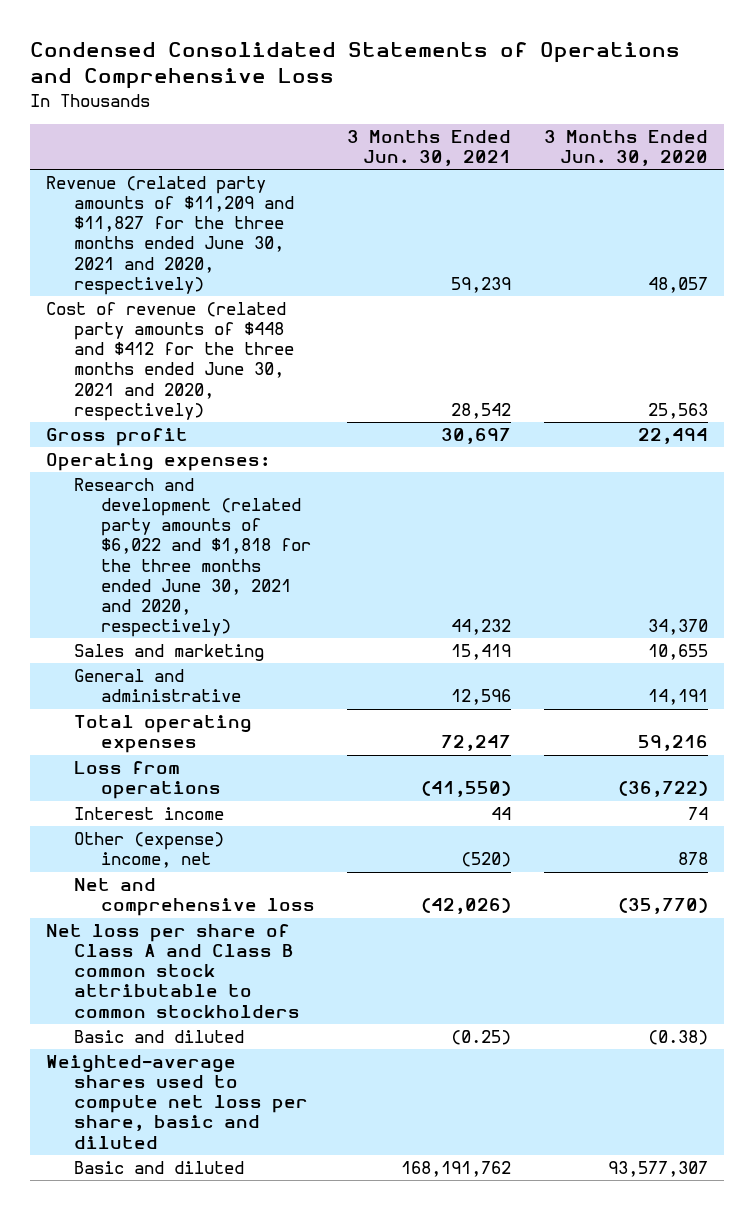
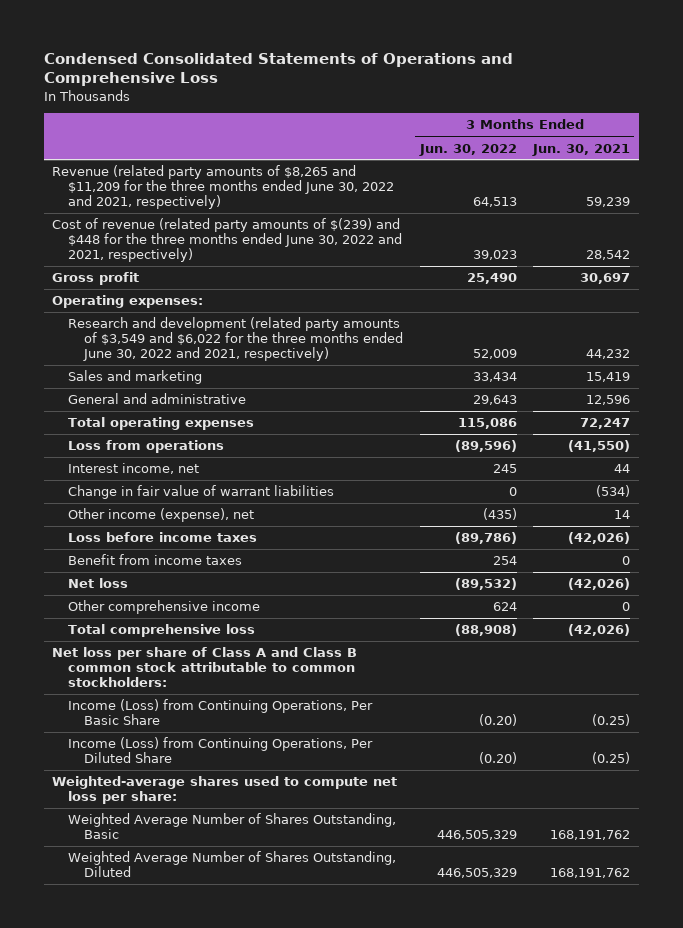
- | 3 Months Ended Jun. 30, 2021 | 3 Months Ended Jun. 30, 2020
+ | 3 Months Ended Jun. 30, 2022 | 3 Months Ended Jun. 30, 2021
- Revenue (related party amounts of $11,209 and $11,827 for the three months ended June 30, 2021 and 2020, respectively) | 59,239 | 48,057
- Cost of revenue (related party amounts of $448 and $412 for the three months ended June 30, 2021 and 2020, respectively) | 28,542 | 25,563
+ Revenue (related party amounts of $8,265 and $11,209 for the three months ended June 30, 2022 and 2021, respectively) | 64,513 | 59,239
+ Cost of revenue (related party amounts of $(239) and $448 for the three months ended June 30, 2022 and 2021, respectively) | 39,023 | 28,542
- Research and development (related party amounts of $6,022 and $1,818 for the three months ended June 30, 2021 and 2020, respectively) | 44,232 | 34,370
+ Research and development (related party amounts of $3,549 and $6,022 for the three months ended June 30, 2022 and 2021, respectively) | 52,009 | 44,232
- Interest income | 44 | 74
- Other (expense) income, net | (520) | 878
- Net and comprehensive loss | (42,026) | (35,770)
- Net loss per share of Class A and Class B common stock attributable to common stockholders
- Basic and diluted | (0.25) | (0.38)
- Weighted-average shares used to compute net loss per share, basic and diluted
- Basic and diluted | 168,191,762 | 93,577,307
+ Interest income, net | 245 | 44
+ Change in fair value of warrant liabilities | 0 | (534)
+ Other income (expense), net | (435) | 14
+ Loss before income taxes | (89,786) | (42,026)
+ Benefit from income taxes | 254 | 0
+ Net loss | (89,532) | (42,026)
+ Other comprehensive income | 624 | 0
+ Total comprehensive loss | (88,908) | (42,026)
+ Net loss per share of Class A and Class B common stock attributable to common stockholders:
+ Income (Loss) from Continuing Operations, Per Basic Share | (0.20) | (0.25)
+ Income (Loss) from Continuing Operations, Per Diluted Share | (0.20) | (0.25)
+ Weighted-average shares used to compute net loss per share:
+ Weighted Average Number of Shares Outstanding, Basic | 446,505,329 | 168,191,762
+ Weighted Average Number of Shares Outstanding, Diluted | 446,505,329 | 168,191,762

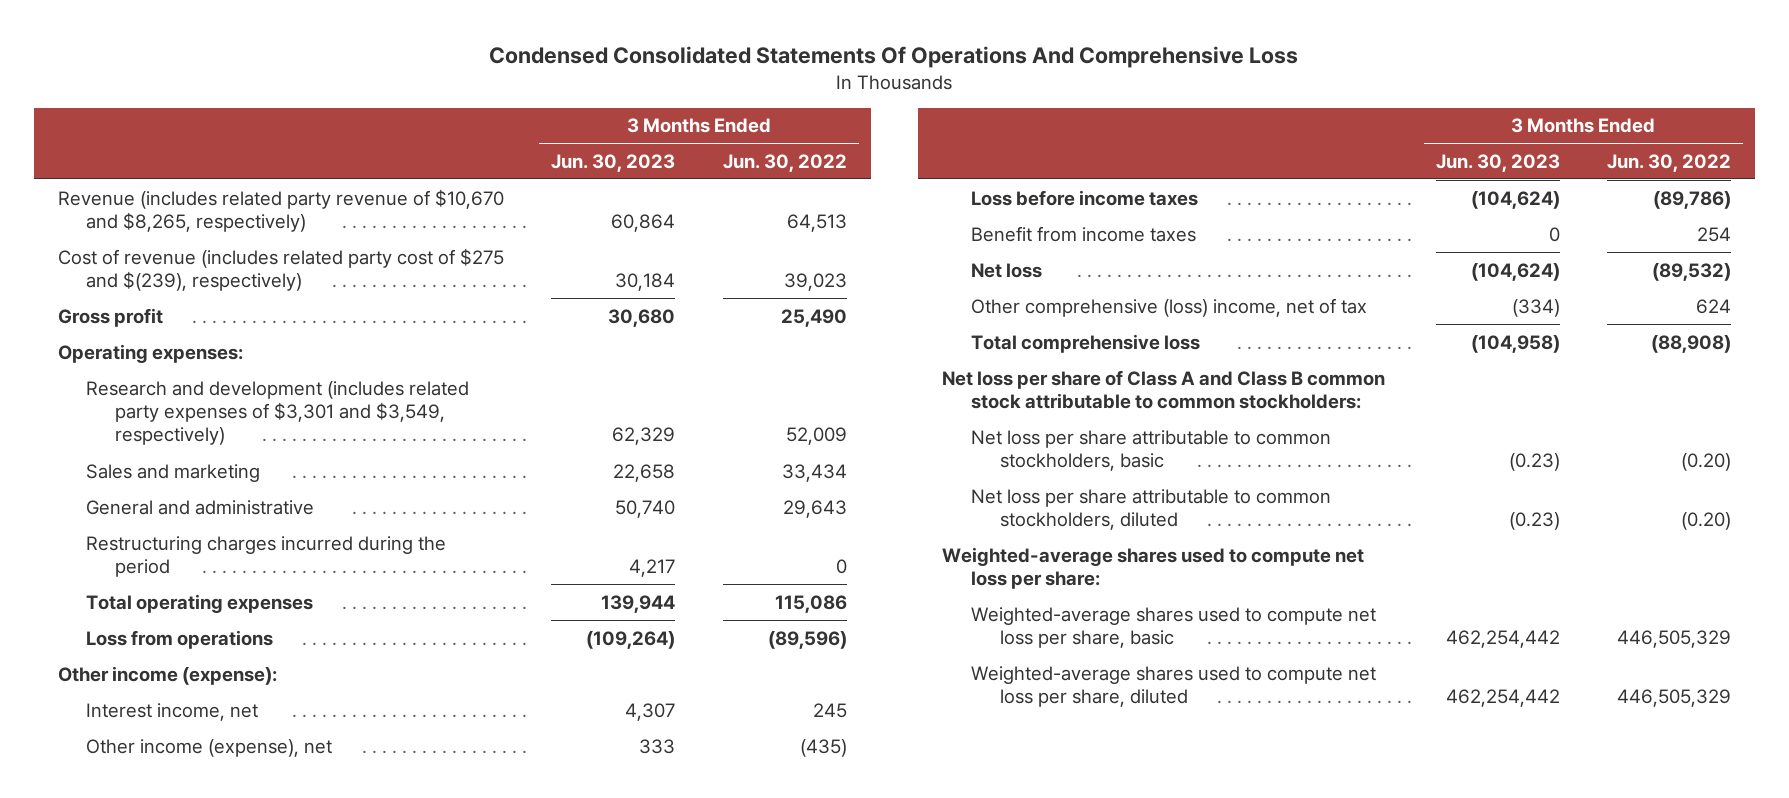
- Condensed Consolidated Statements of Operations and Comprehensive Loss
+ Condensed Consolidated Statements Of Operations And Comprehensive Loss
- | 3 Months Ended Jun. 30, 2022 | 3 Months Ended Jun. 30, 2021
+ | 3 Months Ended Jun. 30, 2023 | 3 Months Ended Jun. 30, 2022
- Revenue (related party amounts of $8,265 and $11,209 for the three months ended June 30, 2022 and 2021, respectively) | 64,513 | 59,239
- Cost of revenue (related party amounts of $(239) and $448 for the three months ended June 30, 2022 and 2021, respectively) | 39,023 | 28,542
+ Revenue (includes related party revenue of $10,670 and $8,265, respectively) | 60,864 | 64,513
+ Cost of revenue (includes related party cost of $275 and $(239), respectively) | 30,184 | 39,023
- Research and development (related party amounts of $3,549 and $6,022 for the three months ended June 30, 2022 and 2021, respectively) | 52,009 | 44,232
+ Research and development (includes related party expenses of $3,301 and $3,549, respectively) | 62,329 | 52,009
+ Restructuring charges incurred during the period | 4,217 | 0
+ Other income (expense):
- Change in fair value of warrant liabilities | 0 | (534)
- Other comprehensive income | 624 | 0
+ Other comprehensive (loss) income, net of tax | (334) | 624
- Income (Loss) from Continuing Operations, Per Basic Share | (0.20) | (0.25)
- Income (Loss) from Continuing Operations, Per Diluted Share | (0.20) | (0.25)
+ Net loss per share attributable to common stockholders, basic | (0.23) | (0.20)
+ Net loss per share attributable to common stockholders, diluted | (0.23) | (0.20)
- Weighted Average Number of Shares Outstanding, Basic | 446,505,329 | 168,191,762
- Weighted Average Number of Shares Outstanding, Diluted | 446,505,329 | 168,191,762
+ Weighted-average shares used to compute net loss per share, basic | 462,254,442 | 446,505,329
+ Weighted-average shares used to compute net loss per share, diluted | 462,254,442 | 446,505,329

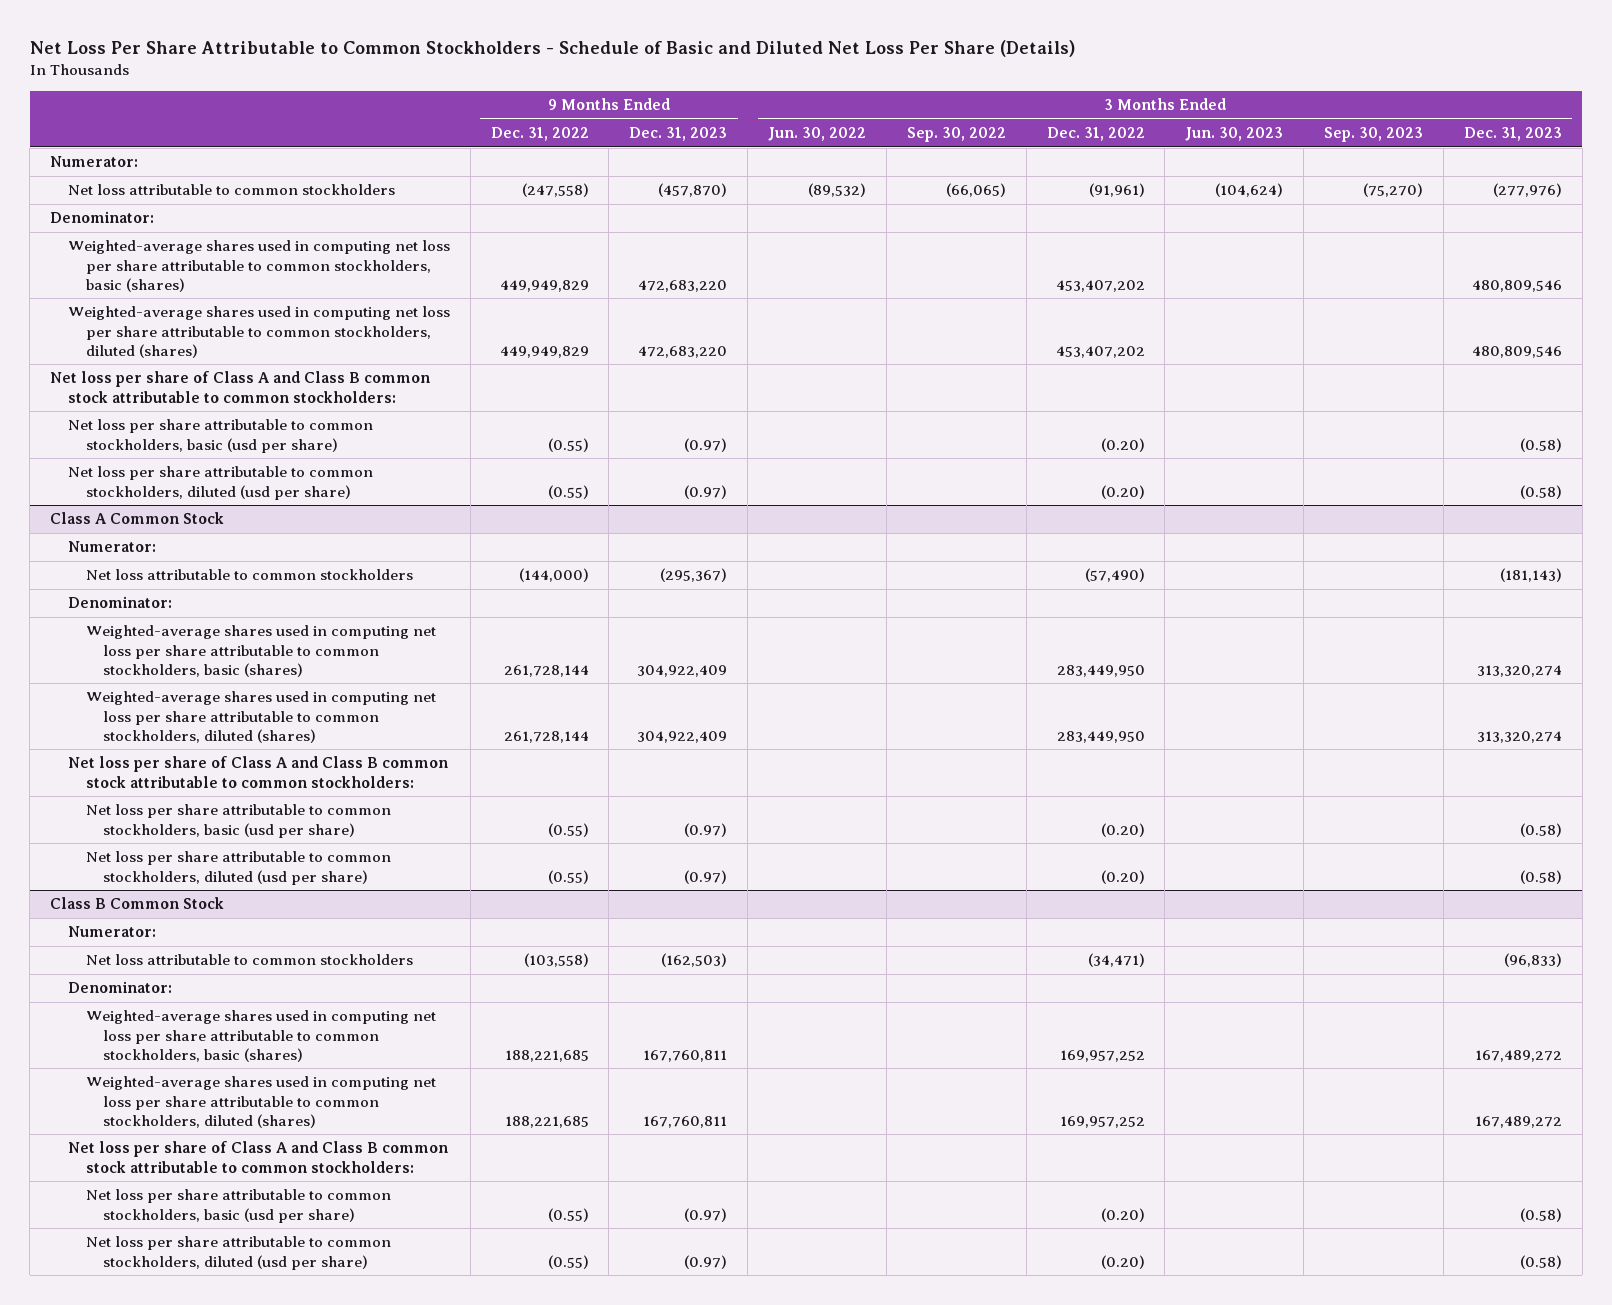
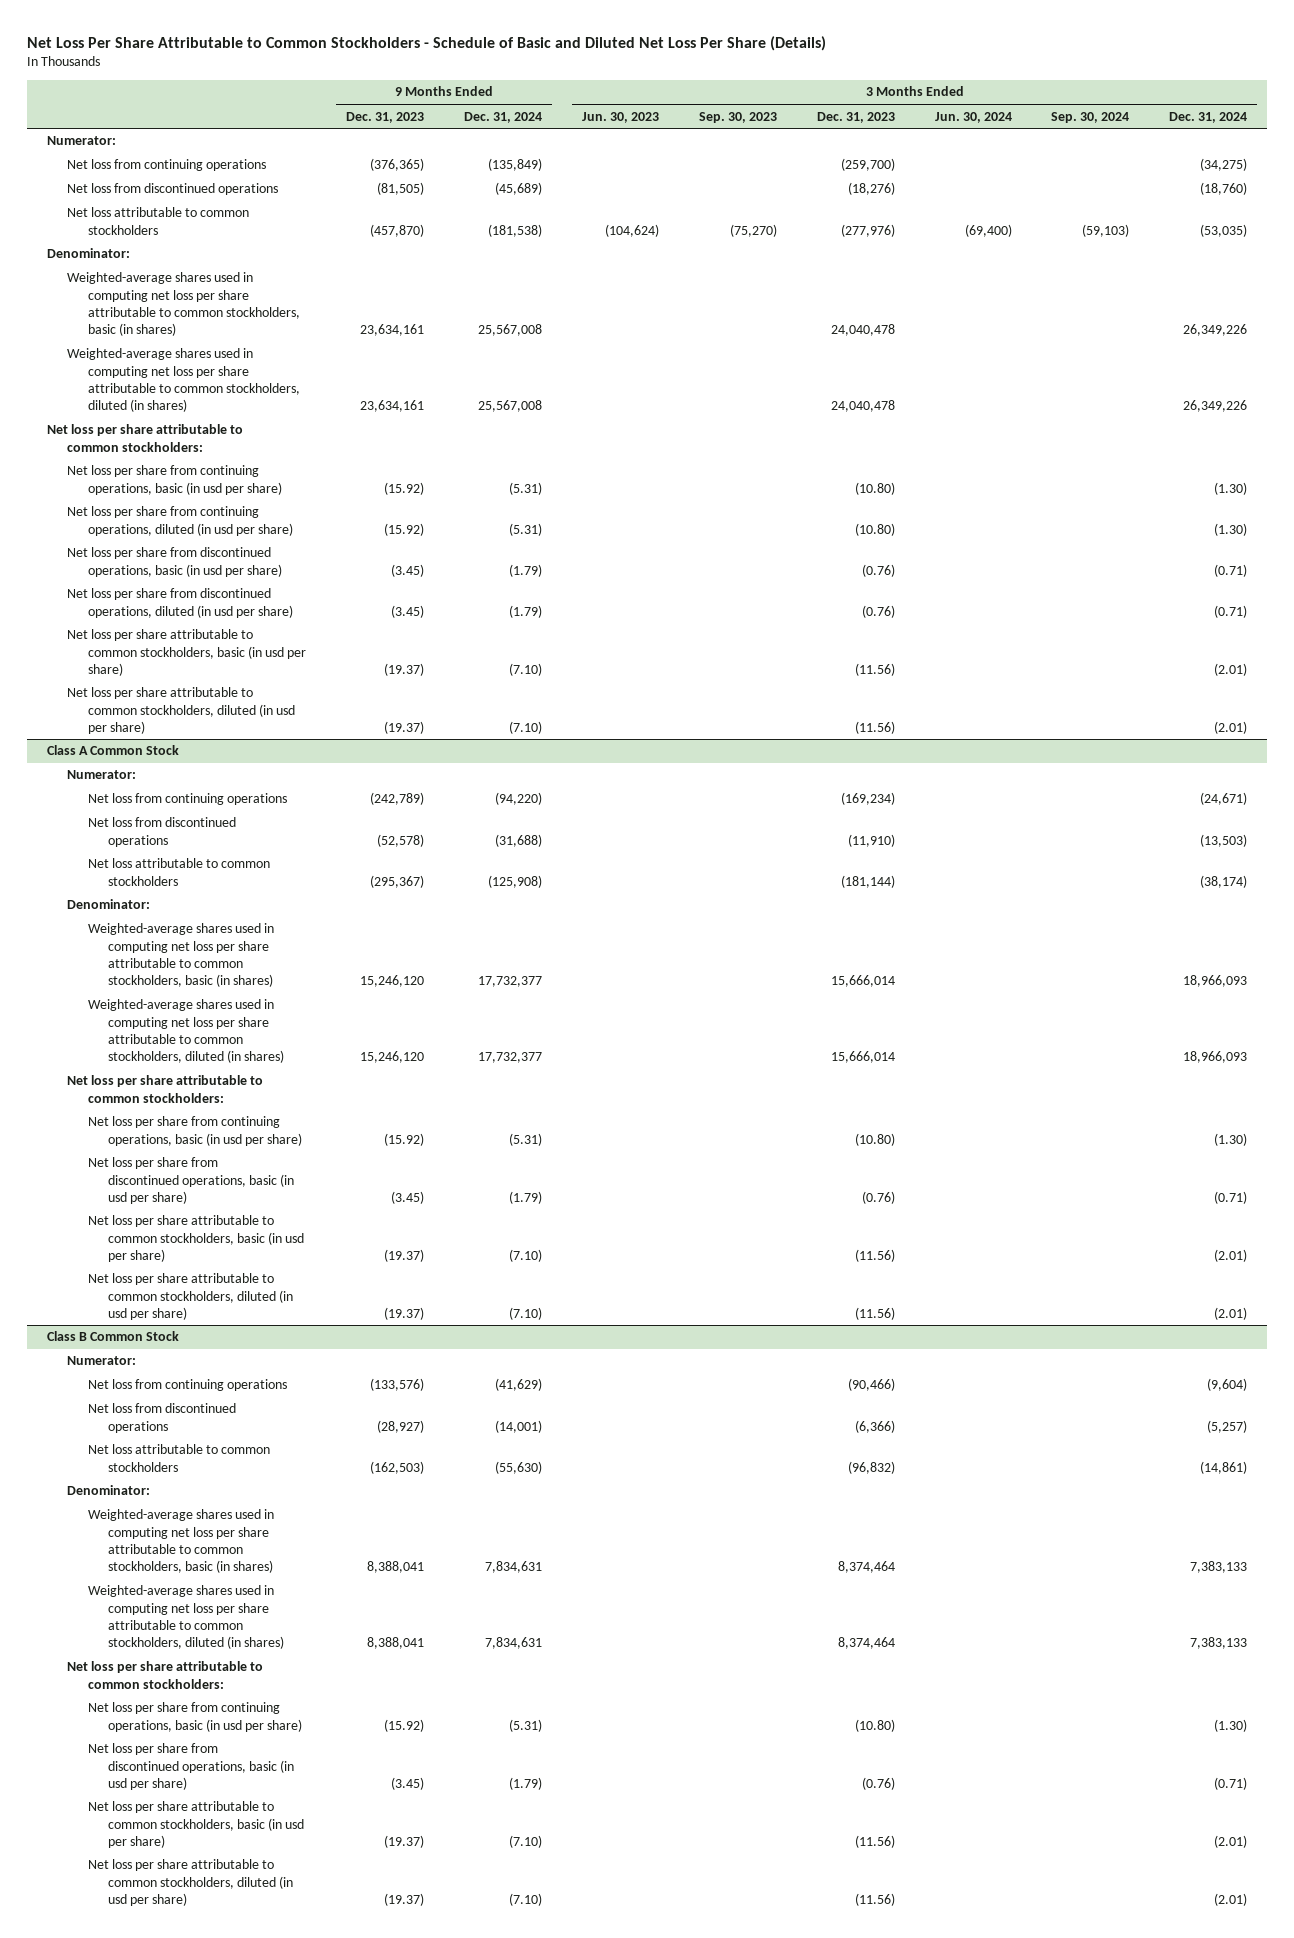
- | 9 Months Ended Dec. 31, 2022 | 9 Months Ended Dec. 31, 2023 | 3 Months Ended Jun. 30, 2022 | 3 Months Ended Sep. 30, 2022 | 3 Months Ended Dec. 31, 2022 | 3 Months Ended Jun. 30, 2023 | 3 Months Ended Sep. 30, 2023 | 3 Months Ended Dec. 31, 2023
+ | 9 Months Ended Dec. 31, 2023 | 9 Months Ended Dec. 31, 2024 | 3 Months Ended Jun. 30, 2023 | 3 Months Ended Sep. 30, 2023 | 3 Months Ended Dec. 31, 2023 | 3 Months Ended Jun. 30, 2024 | 3 Months Ended Sep. 30, 2024 | 3 Months Ended Dec. 31, 2024
+ Net loss from continuing operations | (376,365) | (135,849) | | | (259,700) | | | (34,275)
+ Net loss from discontinued operations | (81,505) | (45,689) | | | (18,276) | | | (18,760)
- Weighted-average shares used in computing net loss per share attributable to common stockholders, basic (shares) | 449,949,829 | 472,683,220 | | | 453,407,202 | | | 480,809,546
- Weighted-average shares used in computing net loss per share attributable to common stockholders, diluted (shares) | 449,949,829 | 472,683,220 | | | 453,407,202 | | | 480,809,546
- Net loss per share of Class A and Class B common stock attributable to common stockholders:
- Net loss per share attributable to common stockholders, basic (usd per share) | (0.55) | (0.97) | | | (0.20) | | | (0.58)
- Net loss per share attributable to common stockholders, diluted (usd per share) | (0.55) | (0.97) | | | (0.20) | | | (0.58)
+ Weighted-average shares used in computing net loss per share attributable to common stockholders, basic (in shares) | 23,634,161 | 25,567,008 | | | 24,040,478 | | | 26,349,226
+ Weighted-average shares used in computing net loss per share attributable to common stockholders, diluted (in shares) | 23,634,161 | 25,567,008 | | | 24,040,478 | | | 26,349,226
+ Net loss per share attributable to common stockholders:
+ Net loss per share from continuing operations, basic (in usd per share) | (15.92) | (5.31) | | | (10.80) | | | (1.30)
+ Net loss per share from continuing operations, diluted (in usd per share) | (15.92) | (5.31) | | | (10.80) | | | (1.30)
+ Net loss per share from discontinued operations, basic (in usd per share) | (3.45) | (1.79) | | | (0.76) | | | (0.71)
+ Net loss per share from discontinued operations, diluted (in usd per share) | (3.45) | (1.79) | | | (0.76) | | | (0.71)
+ Net loss per share attributable to common stockholders, basic (in usd per share) | (19.37) | (7.10) | | | (11.56) | | | (2.01)
+ Net loss per share attributable to common stockholders, diluted (in usd per share) | (19.37) | (7.10) | | | (11.56) | | | (2.01)
@ Class A Common Stock
- Net loss attributable to common stockholders | (144,000) | (295,367) | | | (57,490) | | | (181,143)
+ Net loss from continuing operations | (242,789) | (94,220) | | | (169,234) | | | (24,671)
+ Net loss from discontinued operations | (52,578) | (31,688) | | | (11,910) | | | (13,503)
+ Net loss attributable to common stockholders | (295,367) | (125,908) | | | (181,144) | | | (38,174)
- Weighted-average shares used in computing net loss per share attributable to common stockholders, basic (shares) | 261,728,144 | 304,922,409 | | | 283,449,950 | | | 313,320,274
- Weighted-average shares used in computing net loss per share attributable to common stockholders, diluted (shares) | 261,728,144 | 304,922,409 | | | 283,449,950 | | | 313,320,274
- Net loss per share of Class A and Class B common stock attributable to common stockholders:
- Net loss per share attributable to common stockholders, basic (usd per share) | (0.55) | (0.97) | | | (0.20) | | | (0.58)
- Net loss per share attributable to common stockholders, diluted (usd per share) | (0.55) | (0.97) | | | (0.20) | | | (0.58)
+ Weighted-average shares used in computing net loss per share attributable to common stockholders, basic (in shares) | 15,246,120 | 17,732,377 | | | 15,666,014 | | | 18,966,093
+ Weighted-average shares used in computing net loss per share attributable to common stockholders, diluted (in shares) | 15,246,120 | 17,732,377 | | | 15,666,014 | | | 18,966,093
+ Net loss per share attributable to common stockholders:
+ Net loss per share from continuing operations, basic (in usd per share) | (15.92) | (5.31) | | | (10.80) | | | (1.30)
+ Net loss per share from discontinued operations, basic (in usd per share) | (3.45) | (1.79) | | | (0.76) | | | (0.71)
+ Net loss per share attributable to common stockholders, basic (in usd per share) | (19.37) | (7.10) | | | (11.56) | | | (2.01)
+ Net loss per share attributable to common stockholders, diluted (in usd per share) | (19.37) | (7.10) | | | (11.56) | | | (2.01)
@ Class B Common Stock
- Net loss attributable to common stockholders | (103,558) | (162,503) | | | (34,471) | | | (96,833)
+ Net loss from continuing operations | (133,576) | (41,629) | | | (90,466) | | | (9,604)
+ Net loss from discontinued operations | (28,927) | (14,001) | | | (6,366) | | | (5,257)
+ Net loss attributable to common stockholders | (162,503) | (55,630) | | | (96,832) | | | (14,861)
- Weighted-average shares used in computing net loss per share attributable to common stockholders, basic (shares) | 188,221,685 | 167,760,811 | | | 169,957,252 | | | 167,489,272
- Weighted-average shares used in computing net loss per share attributable to common stockholders, diluted (shares) | 188,221,685 | 167,760,811 | | | 169,957,252 | | | 167,489,272
- Net loss per share of Class A and Class B common stock attributable to common stockholders:
- Net loss per share attributable to common stockholders, basic (usd per share) | (0.55) | (0.97) | | | (0.20) | | | (0.58)
- Net loss per share attributable to common stockholders, diluted (usd per share) | (0.55) | (0.97) | | | (0.20) | | | (0.58)
+ Weighted-average shares used in computing net loss per share attributable to common stockholders, basic (in shares) | 8,388,041 | 7,834,631 | | | 8,374,464 | | | 7,383,133
+ Weighted-average shares used in computing net loss per share attributable to common stockholders, diluted (in shares) | 8,388,041 | 7,834,631 | | | 8,374,464 | | | 7,383,133
+ Net loss per share attributable to common stockholders:
+ Net loss per share from continuing operations, basic (in usd per share) | (15.92) | (5.31) | | | (10.80) | | | (1.30)
+ Net loss per share from discontinued operations, basic (in usd per share) | (3.45) | (1.79) | | | (0.76) | | | (0.71)
+ Net loss per share attributable to common stockholders, basic (in usd per share) | (19.37) | (7.10) | | | (11.56) | | | (2.01)
+ Net loss per share attributable to common stockholders, diluted (in usd per share) | (19.37) | (7.10) | | | (11.56) | | | (2.01)

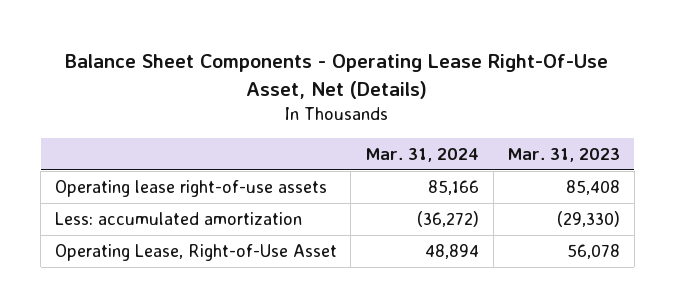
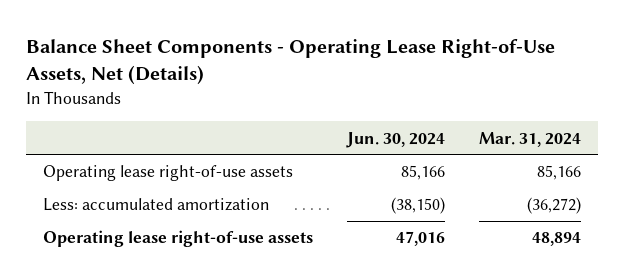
- Balance Sheet Components - Operating Lease Right-Of-Use Asset, Net (Details)
+ Balance Sheet Components - Operating Lease Right-of-Use Assets, Net (Details)
- | Mar. 31, 2024 | Mar. 31, 2023
+ | Jun. 30, 2024 | Mar. 31, 2024
- Operating Lease, Right-of-Use Asset | 48,894 | 56,078
+ Operating lease right-of-use assets | 47,016 | 48,894

